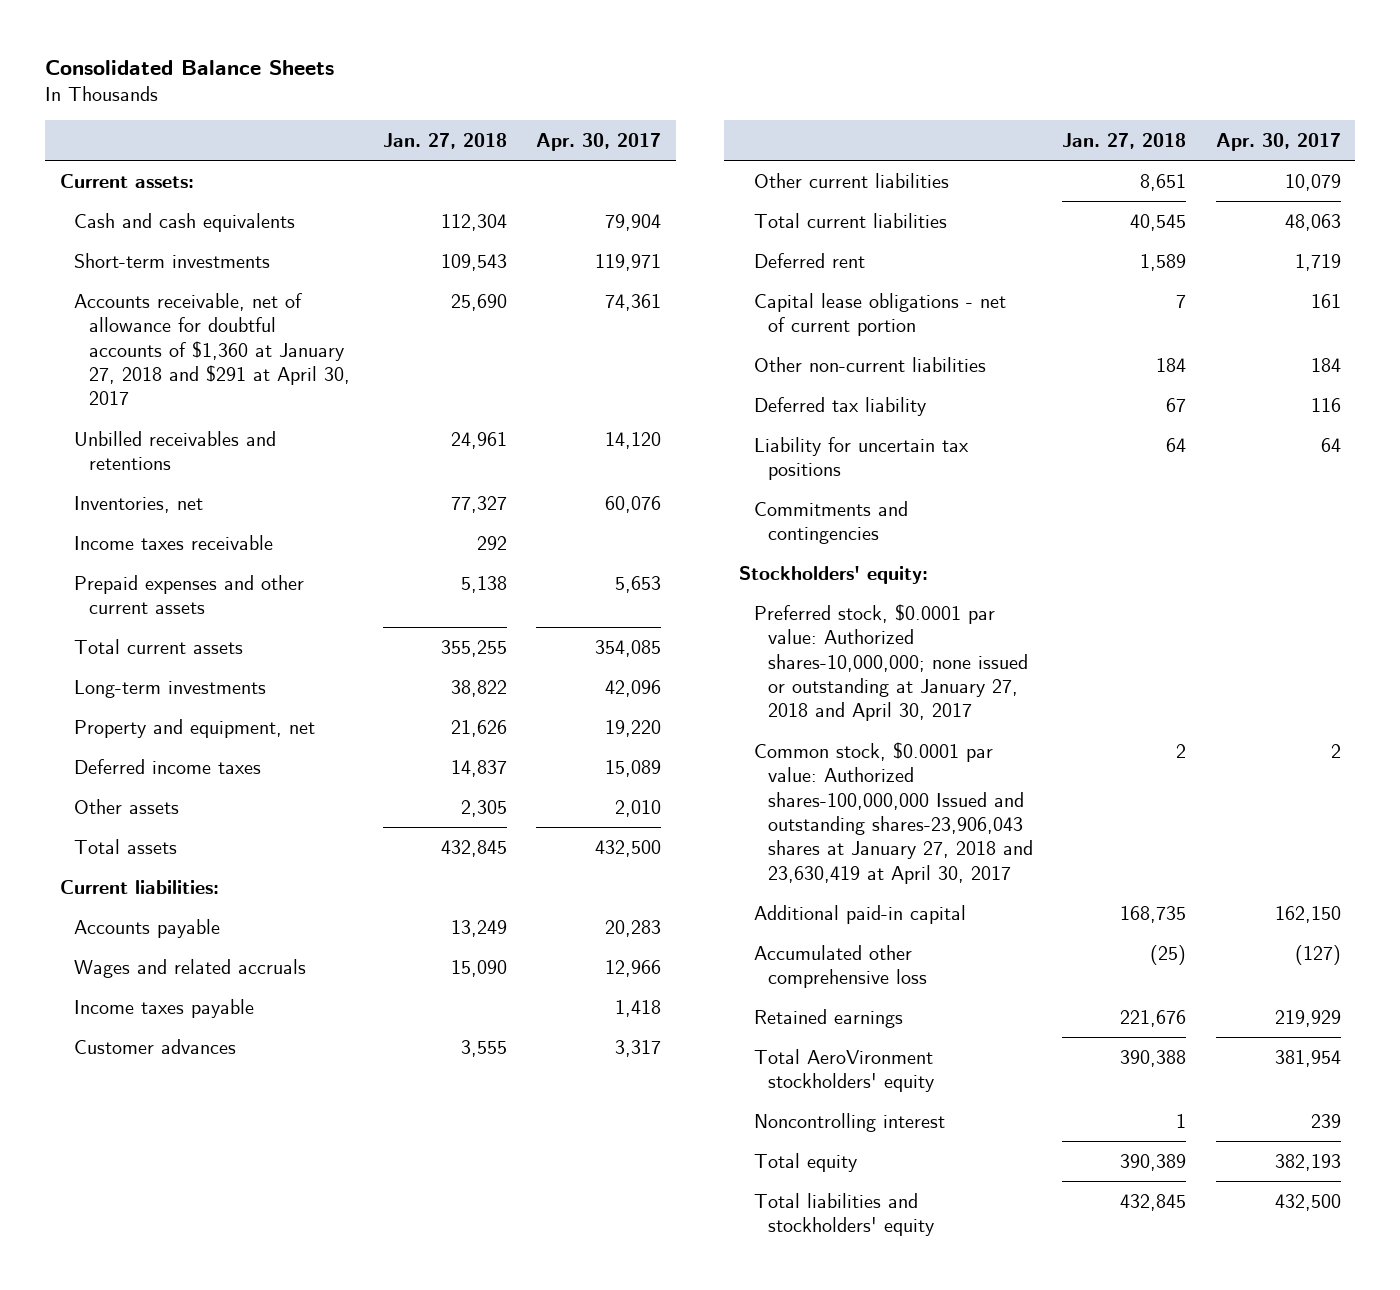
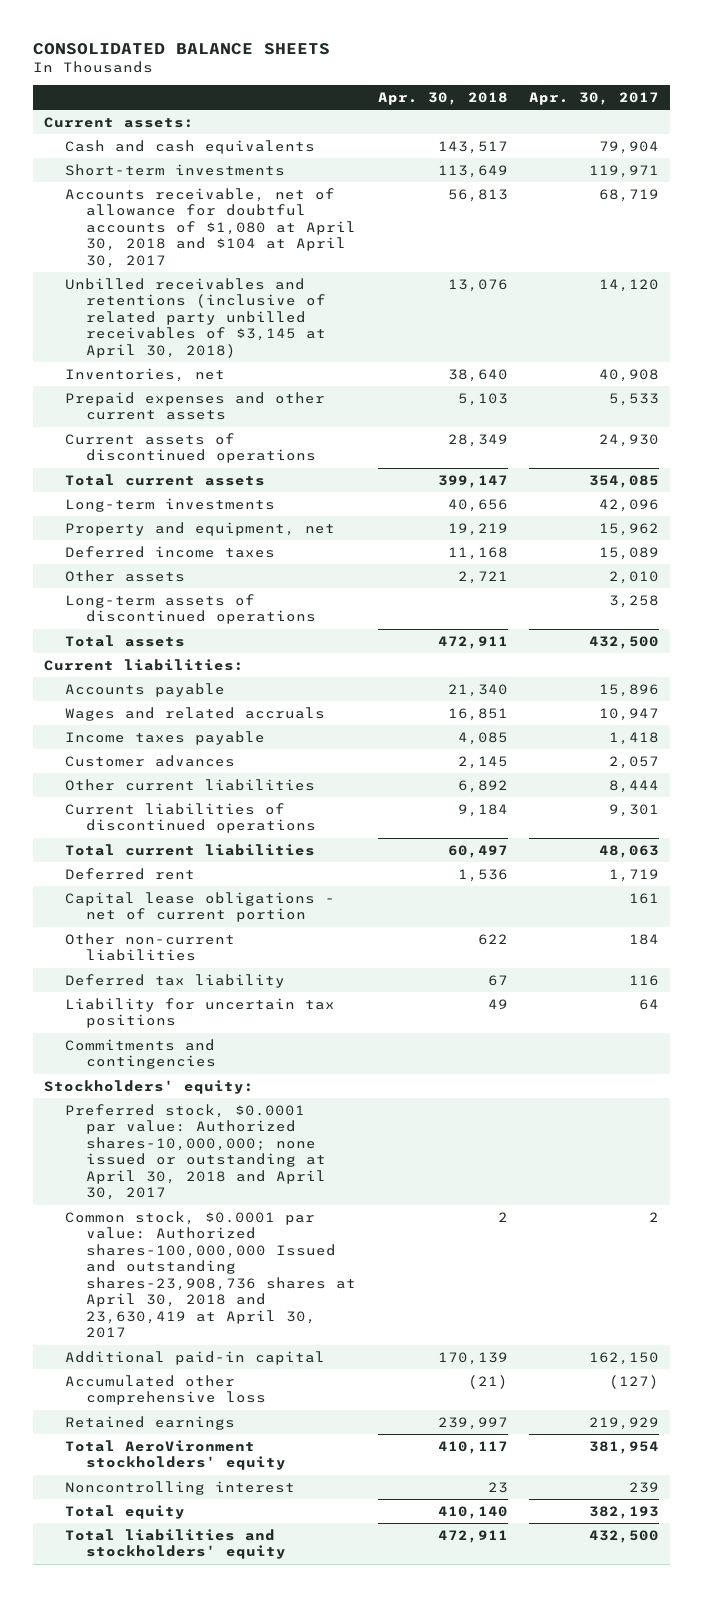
- Consolidated Balance Sheets
+ CONSOLIDATED BALANCE SHEETS
- | Jan. 27, 2018 | Apr. 30, 2017
+ | Apr. 30, 2018 | Apr. 30, 2017
- Accounts receivable, net of allowance for doubtful accounts of $1,360 at January 27, 2018 and $291 at April 30, 2017 | 25,690 | 74,361
- Unbilled receivables and retentions | 24,961 | 14,120
- Inventories, net | 77,327 | 60,076
- Income taxes receivable | 292 |
- Prepaid expenses and other current assets | 5,138 | 5,653
+ Accounts receivable, net of allowance for doubtful accounts of $1,080 at April 30, 2018 and $104 at April 30, 2017 | 56,813 | 68,719
+ Unbilled receivables and retentions (inclusive of related party unbilled receivables of $3,145 at April 30, 2018) | 13,076 | 14,120
+ Inventories, net | 38,640 | 40,908
+ Prepaid expenses and other current assets | 5,103 | 5,533
+ Current assets of discontinued operations | 28,349 | 24,930
- Property and equipment, net | 21,626 | 19,220
+ Property and equipment, net | 19,219 | 15,962
+ Long-term assets of discontinued operations | | 3,258
- Accounts payable | 13,249 | 20,283
- Wages and related accruals | 15,090 | 12,966
+ Accounts payable | 21,340 | 15,896
+ Wages and related accruals | 16,851 | 10,947
- Customer advances | 3,555 | 3,317
- Other current liabilities | 8,651 | 10,079
+ Customer advances | 2,145 | 2,057
+ Other current liabilities | 6,892 | 8,444
+ Current liabilities of discontinued operations | 9,184 | 9,301
- Preferred stock, $0.0001 par value: Authorized shares-10,000,000; none issued or outstanding at January 27, 2018 and April 30, 2017
- Common stock, $0.0001 par value: Authorized shares-100,000,000 Issued and outstanding shares-23,906,043 shares at January 27, 2018 and 23,630,419 at April 30, 2017 | 2 | 2
+ Preferred stock, $0.0001 par value: Authorized shares-10,000,000; none issued or outstanding at April 30, 2018 and April 30, 2017
+ Common stock, $0.0001 par value: Authorized shares-100,000,000 Issued and outstanding shares-23,908,736 shares at April 30, 2018 and 23,630,419 at April 30, 2017 | 2 | 2

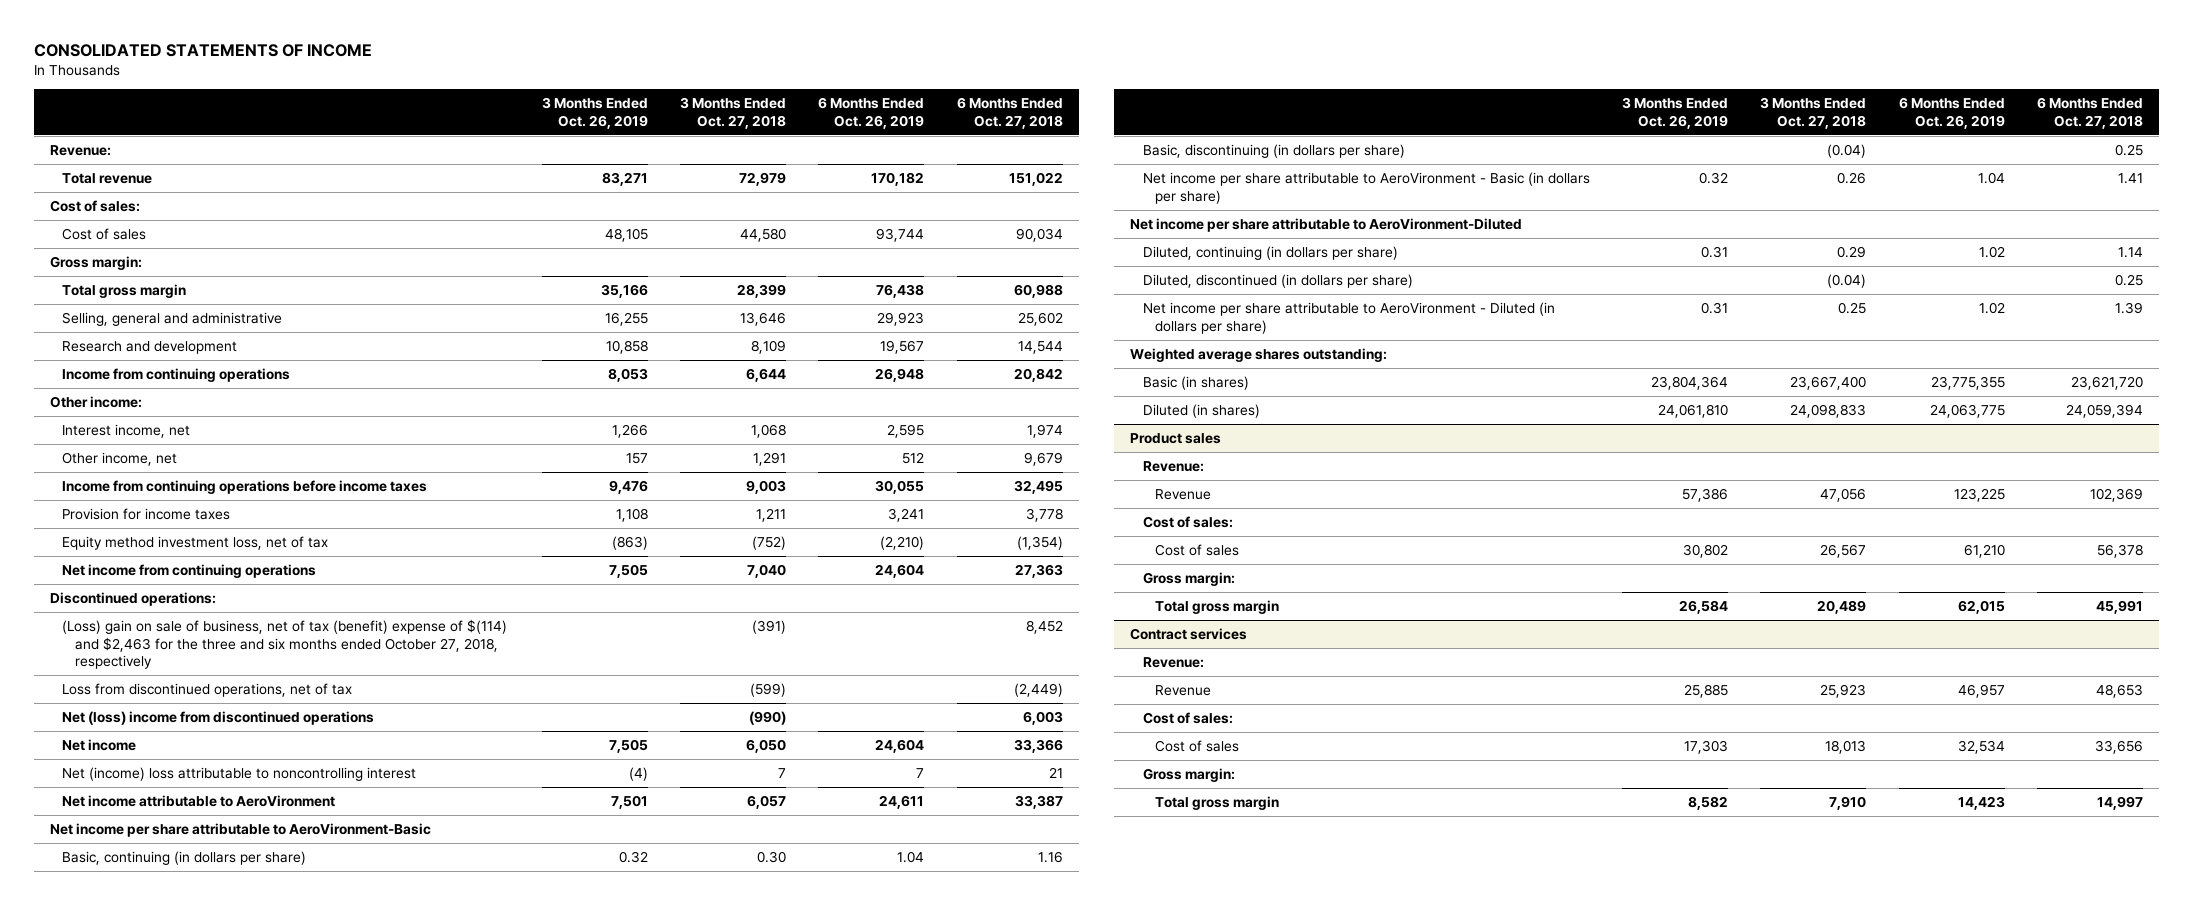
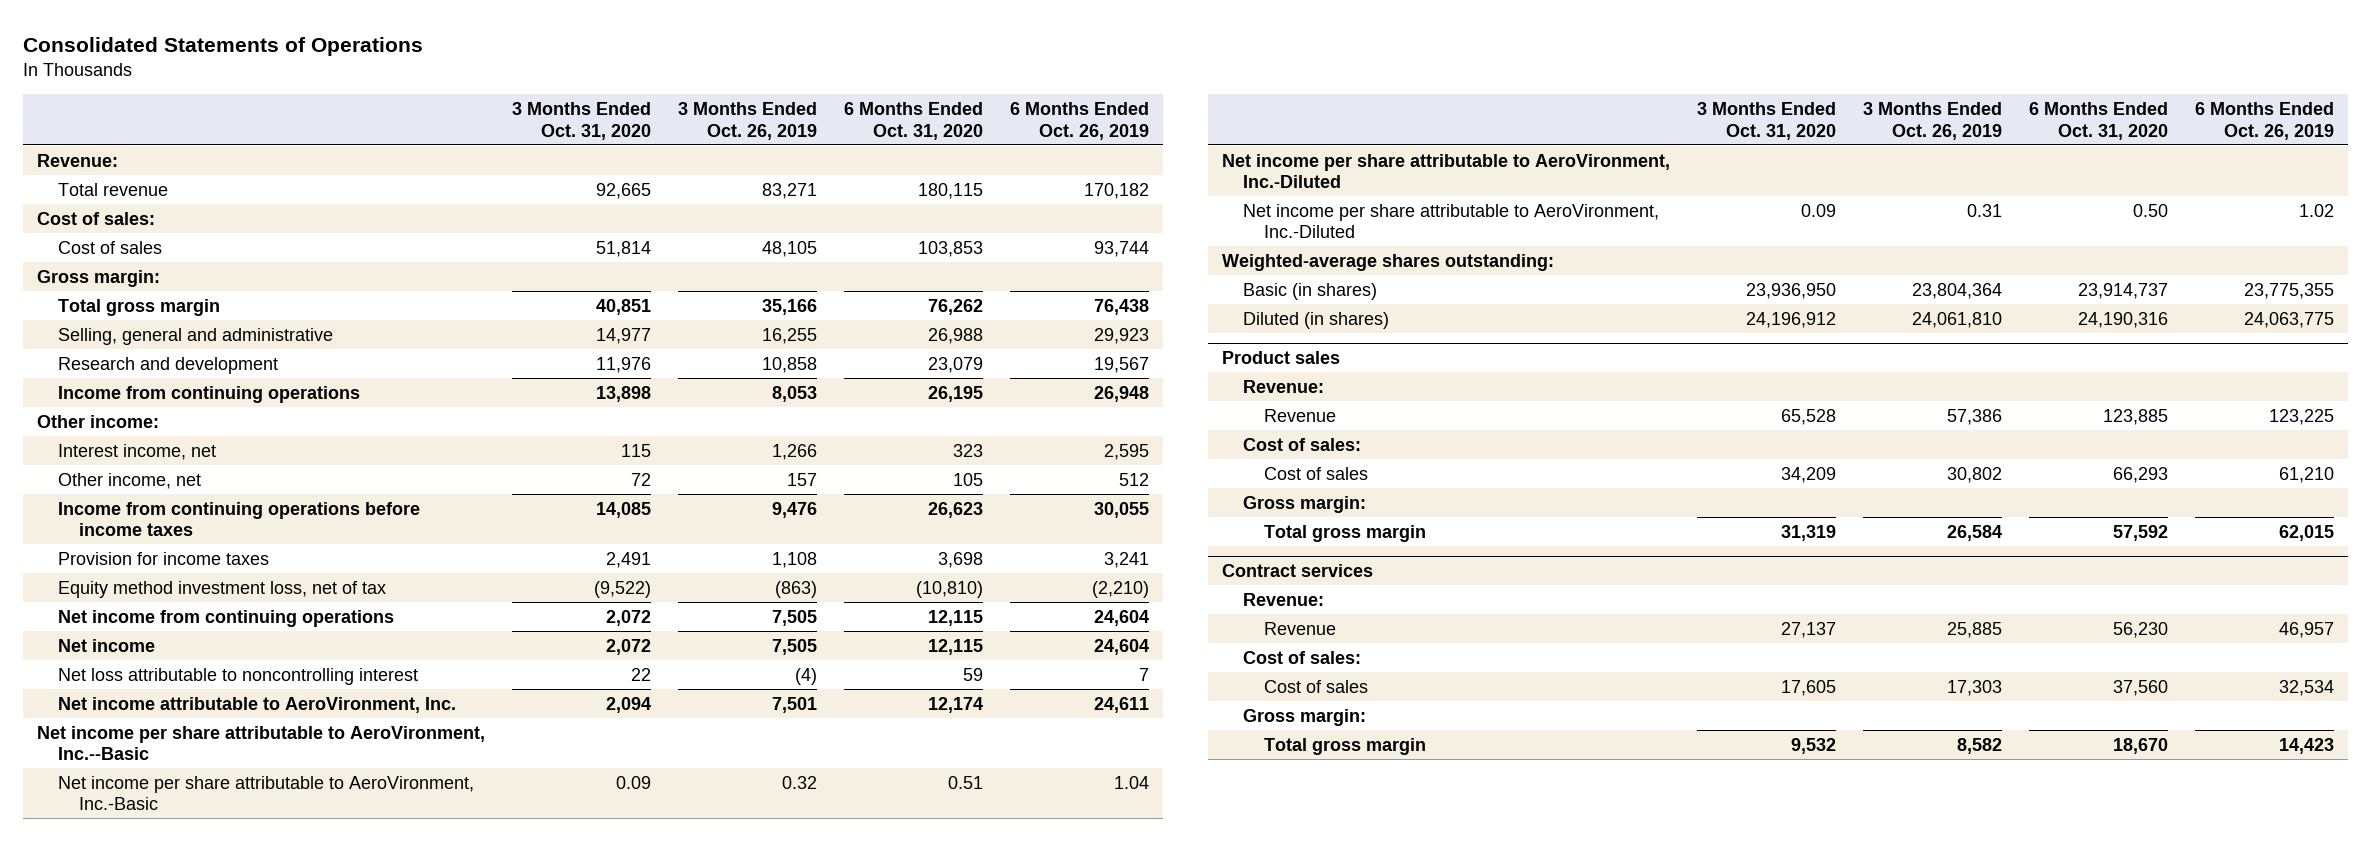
- CONSOLIDATED STATEMENTS OF INCOME
+ Consolidated Statements of Operations
- | 3 Months Ended Oct. 26, 2019 | 3 Months Ended Oct. 27, 2018 | 6 Months Ended Oct. 26, 2019 | 6 Months Ended Oct. 27, 2018
+ | 3 Months Ended Oct. 31, 2020 | 3 Months Ended Oct. 26, 2019 | 6 Months Ended Oct. 31, 2020 | 6 Months Ended Oct. 26, 2019
- Discontinued operations:
- (Loss) gain on sale of business, net of tax (benefit) expense of $(114) and $2,463 for the three and six months ended October 27, 2018, respectively | | (391) | | 8,452
- Loss from discontinued operations, net of tax | | (599) | | (2,449)
- Net (loss) income from discontinued operations | | (990) | | 6,003
- Net (income) loss attributable to noncontrolling interest | (4) | 7 | 7 | 21
- Net income attributable to AeroVironment | 7,501 | 6,057 | 24,611 | 33,387
- Net income per share attributable to AeroVironment-Basic
- Basic, continuing (in dollars per share) | 0.32 | 0.30 | 1.04 | 1.16
- Basic, discontinuing (in dollars per share) | | (0.04) | | 0.25
- Net income per share attributable to AeroVironment - Basic (in dollars per share) | 0.32 | 0.26 | 1.04 | 1.41
- Net income per share attributable to AeroVironment-Diluted
- Diluted, continuing (in dollars per share) | 0.31 | 0.29 | 1.02 | 1.14
- Diluted, discontinued (in dollars per share) | | (0.04) | | 0.25
- Net income per share attributable to AeroVironment - Diluted (in dollars per share) | 0.31 | 0.25 | 1.02 | 1.39
- Weighted average shares outstanding:
+ Net loss attributable to noncontrolling interest | 22 | (4) | 59 | 7
+ Net income attributable to AeroVironment, Inc. | 2,094 | 7,501 | 12,174 | 24,611
+ Net income per share attributable to AeroVironment, Inc.--Basic
+ Net income per share attributable to AeroVironment, Inc.-Basic | 0.09 | 0.32 | 0.51 | 1.04
+ Net income per share attributable to AeroVironment, Inc.-Diluted
+ Net income per share attributable to AeroVironment, Inc.-Diluted | 0.09 | 0.31 | 0.50 | 1.02
+ Weighted-average shares outstanding:

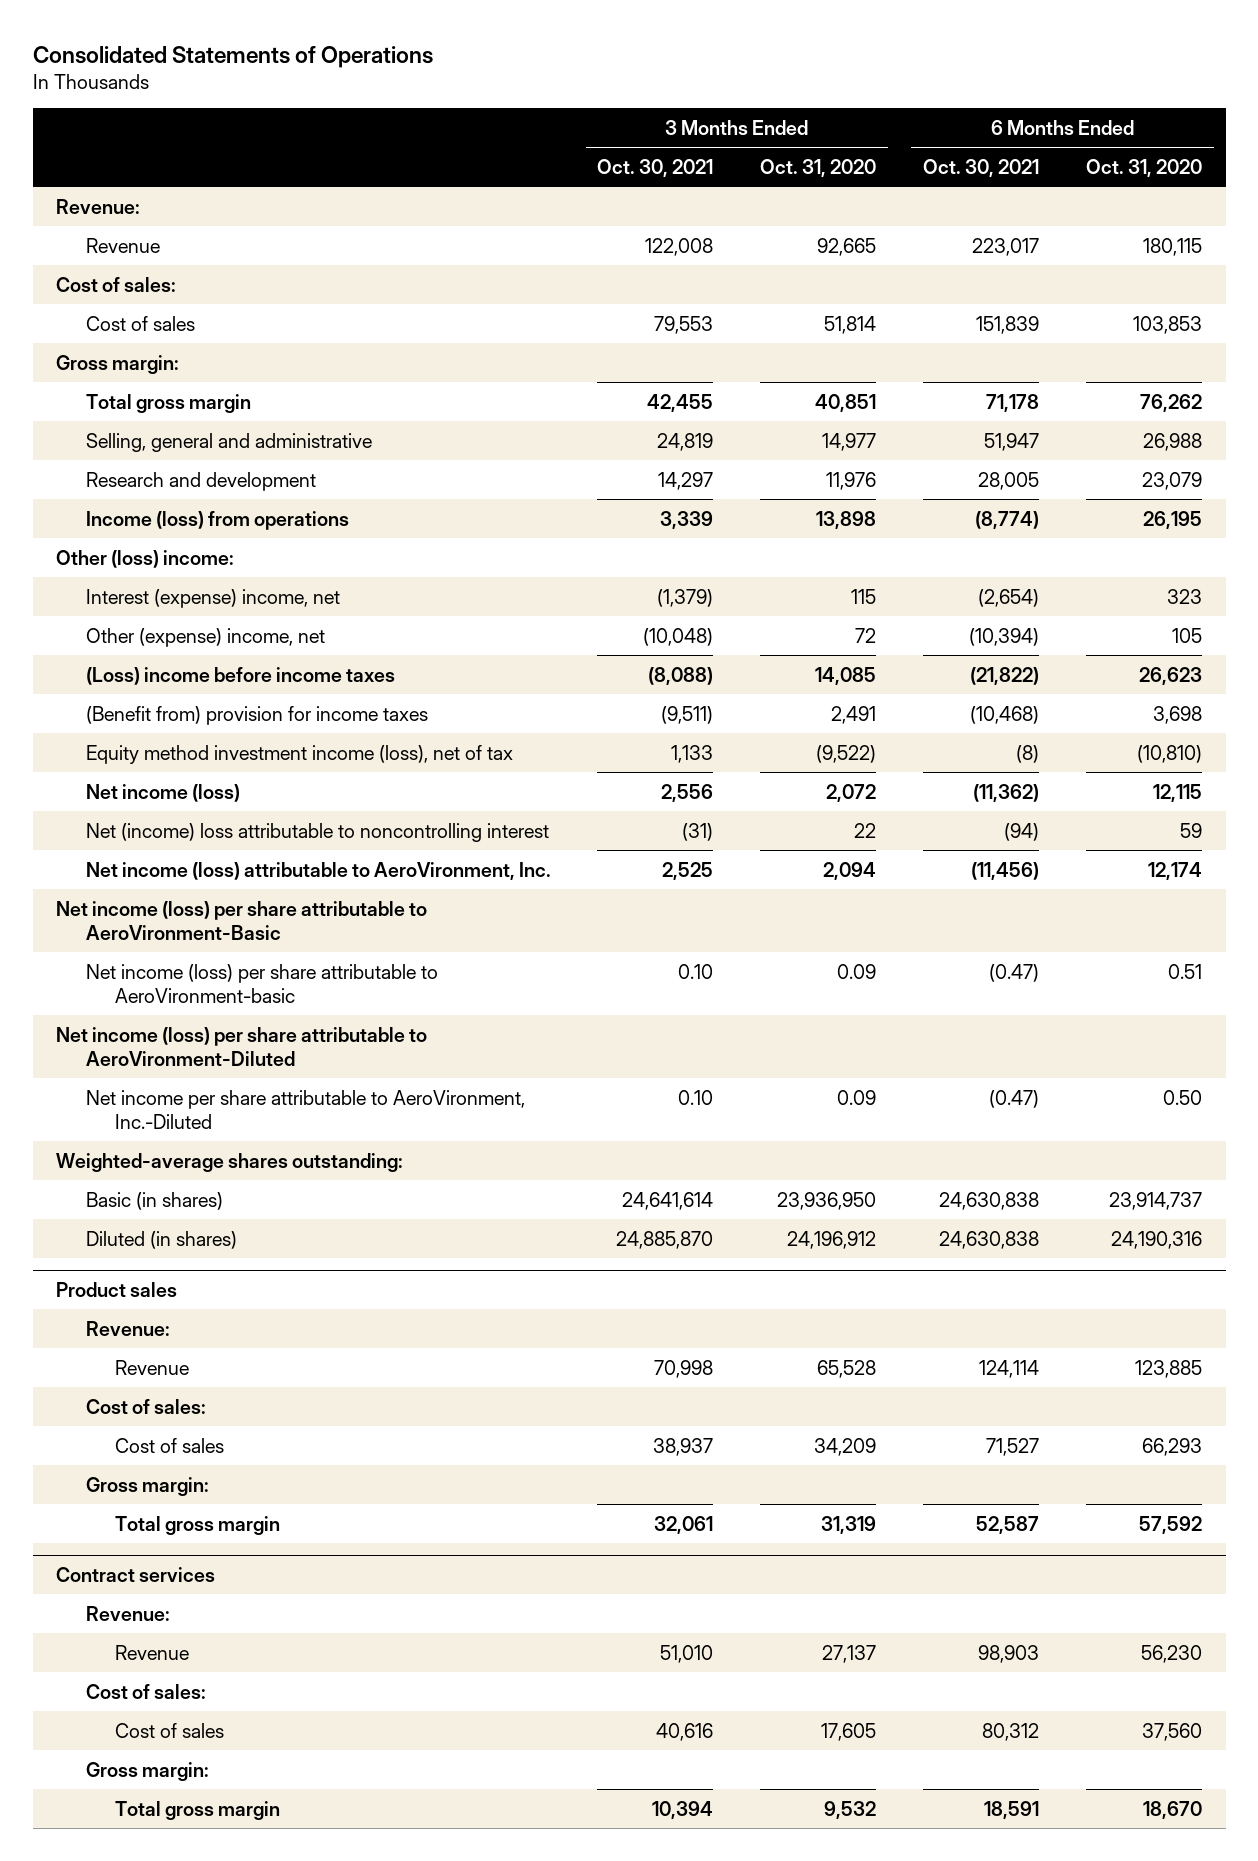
- | 3 Months Ended Oct. 31, 2020 | 3 Months Ended Oct. 26, 2019 | 6 Months Ended Oct. 31, 2020 | 6 Months Ended Oct. 26, 2019
+ | 3 Months Ended Oct. 30, 2021 | 3 Months Ended Oct. 31, 2020 | 6 Months Ended Oct. 30, 2021 | 6 Months Ended Oct. 31, 2020
- Total revenue | 92,665 | 83,271 | 180,115 | 170,182
+ Revenue | 122,008 | 92,665 | 223,017 | 180,115
- Income from continuing operations | 13,898 | 8,053 | 26,195 | 26,948
- Other income:
- Interest income, net | 115 | 1,266 | 323 | 2,595
- Other income, net | 72 | 157 | 105 | 512
- Income from continuing operations before income taxes | 14,085 | 9,476 | 26,623 | 30,055
- Provision for income taxes | 2,491 | 1,108 | 3,698 | 3,241
- Equity method investment loss, net of tax | (9,522) | (863) | (10,810) | (2,210)
- Net income from continuing operations | 2,072 | 7,505 | 12,115 | 24,604
- Net income | 2,072 | 7,505 | 12,115 | 24,604
- Net loss attributable to noncontrolling interest | 22 | (4) | 59 | 7
- Net income attributable to AeroVironment, Inc. | 2,094 | 7,501 | 12,174 | 24,611
- Net income per share attributable to AeroVironment, Inc.--Basic
- Net income per share attributable to AeroVironment, Inc.-Basic | 0.09 | 0.32 | 0.51 | 1.04
- Net income per share attributable to AeroVironment, Inc.-Diluted
+ Income (loss) from operations | 3,339 | 13,898 | (8,774) | 26,195
+ Other (loss) income:
+ Interest (expense) income, net | (1,379) | 115 | (2,654) | 323
+ Other (expense) income, net | (10,048) | 72 | (10,394) | 105
+ (Loss) income before income taxes | (8,088) | 14,085 | (21,822) | 26,623
+ (Benefit from) provision for income taxes | (9,511) | 2,491 | (10,468) | 3,698
+ Equity method investment income (loss), net of tax | 1,133 | (9,522) | (8) | (10,810)
+ Net income (loss) | 2,556 | 2,072 | (11,362) | 12,115
+ Net (income) loss attributable to noncontrolling interest | (31) | 22 | (94) | 59
+ Net income (loss) attributable to AeroVironment, Inc. | 2,525 | 2,094 | (11,456) | 12,174
+ Net income (loss) per share attributable to AeroVironment-Basic
+ Net income (loss) per share attributable to AeroVironment-basic | 0.10 | 0.09 | (0.47) | 0.51
+ Net income (loss) per share attributable to AeroVironment-Diluted

